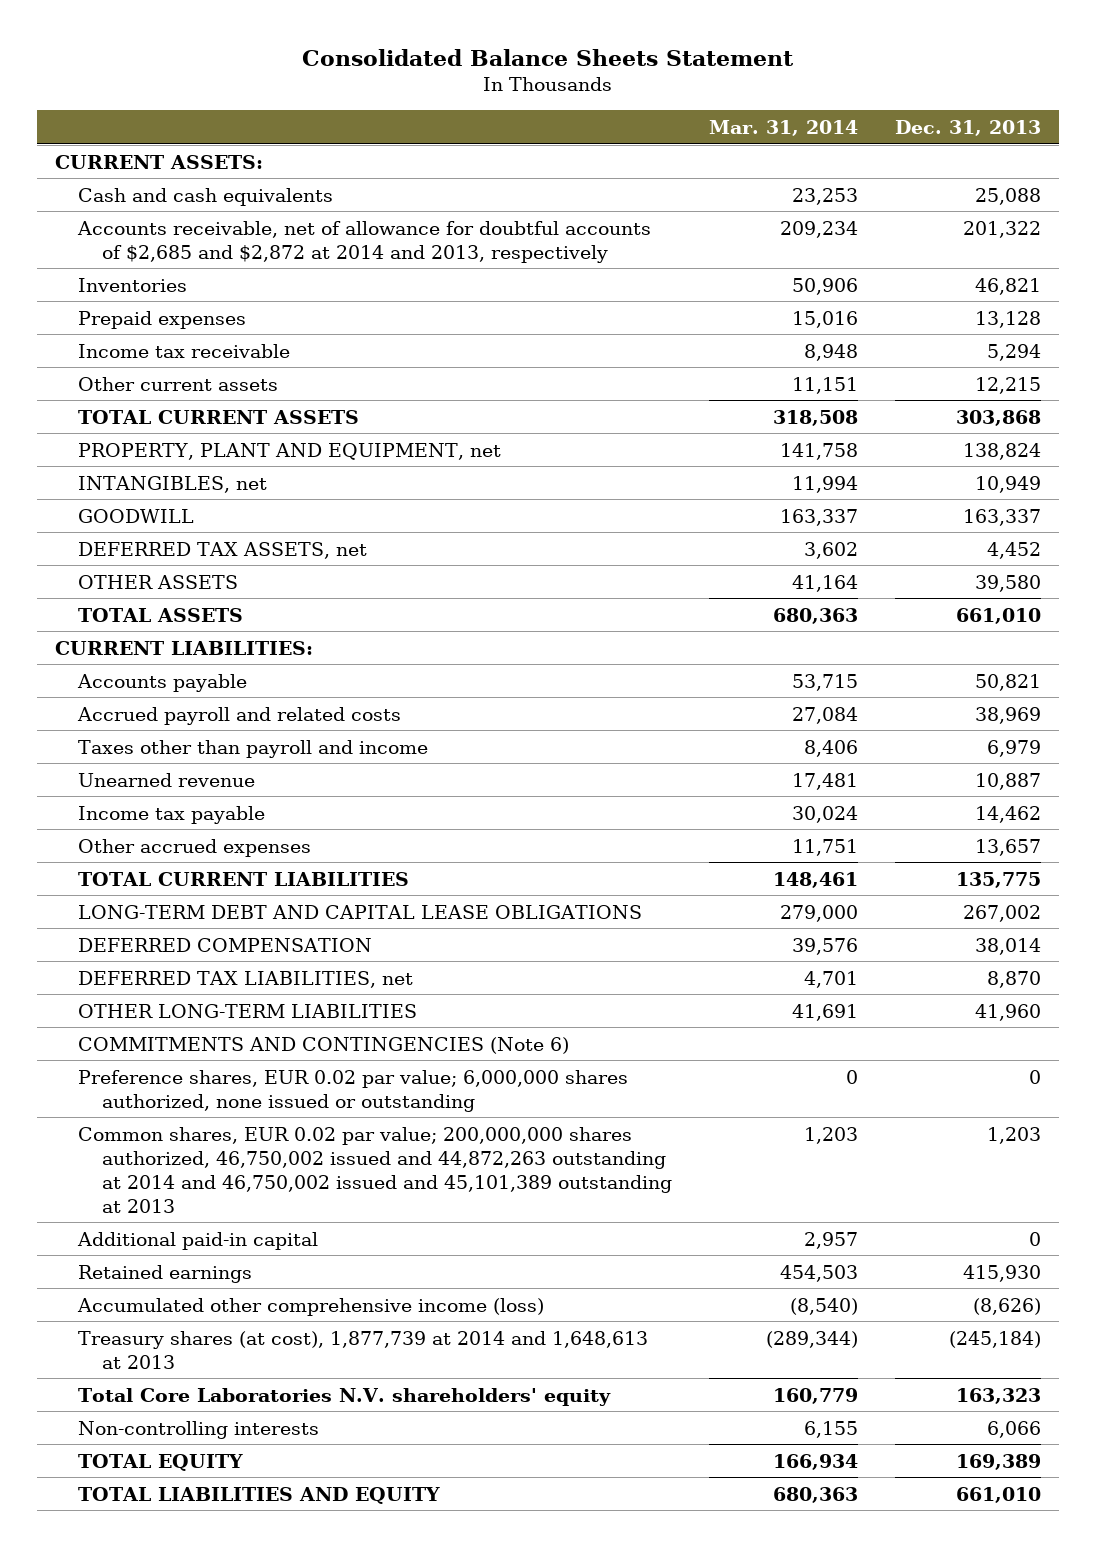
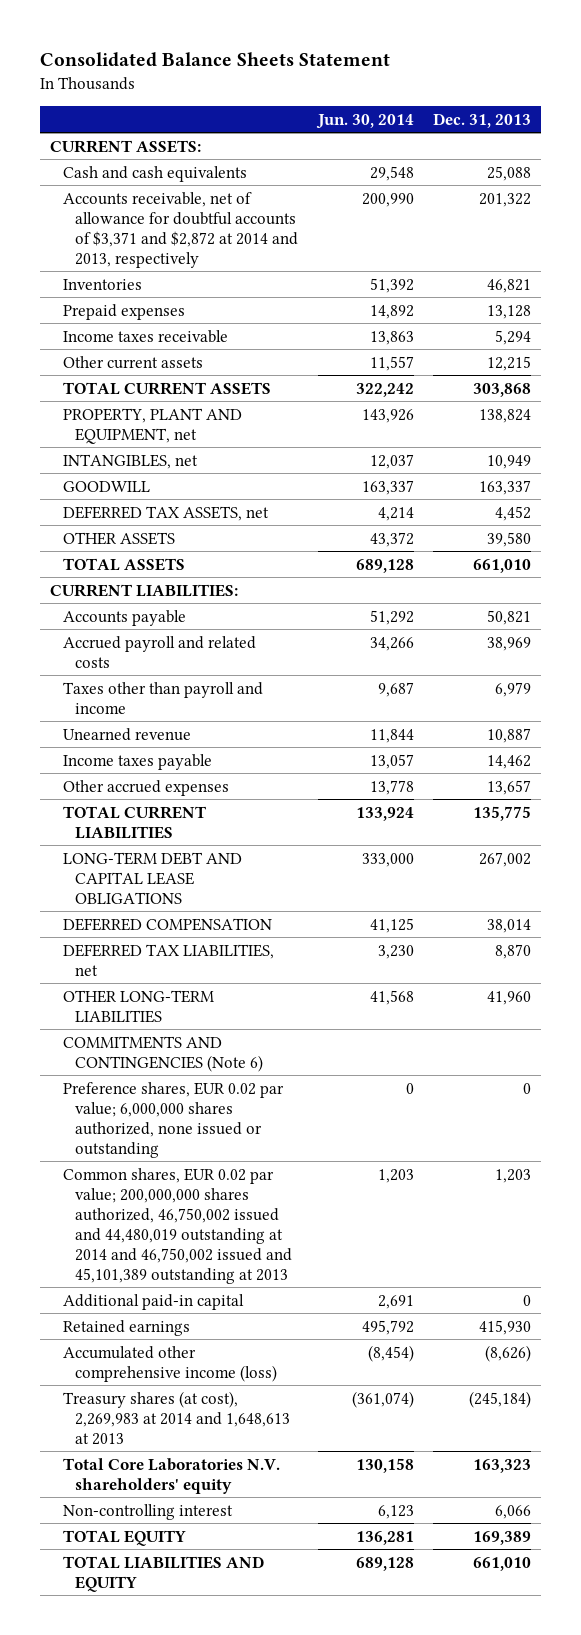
- | Mar. 31, 2014 | Dec. 31, 2013
+ | Jun. 30, 2014 | Dec. 31, 2013
- Accounts receivable, net of allowance for doubtful accounts of $2,685 and $2,872 at 2014 and 2013, respectively | 209,234 | 201,322
+ Accounts receivable, net of allowance for doubtful accounts of $3,371 and $2,872 at 2014 and 2013, respectively | 200,990 | 201,322
- Income tax receivable | 8,948 | 5,294
+ Income taxes receivable | 13,863 | 5,294
- Income tax payable | 30,024 | 14,462
+ Income taxes payable | 13,057 | 14,462
- Common shares, EUR 0.02 par value; 200,000,000 shares authorized, 46,750,002 issued and 44,872,263 outstanding at 2014 and 46,750,002 issued and 45,101,389 outstanding at 2013 | 1,203 | 1,203
+ Common shares, EUR 0.02 par value; 200,000,000 shares authorized, 46,750,002 issued and 44,480,019 outstanding at 2014 and 46,750,002 issued and 45,101,389 outstanding at 2013 | 1,203 | 1,203
- Treasury shares (at cost), 1,877,739 at 2014 and 1,648,613 at 2013 | (289,344) | (245,184)
+ Treasury shares (at cost), 2,269,983 at 2014 and 1,648,613 at 2013 | (361,074) | (245,184)
- Non-controlling interests | 6,155 | 6,066
+ Non-controlling interest | 6,123 | 6,066

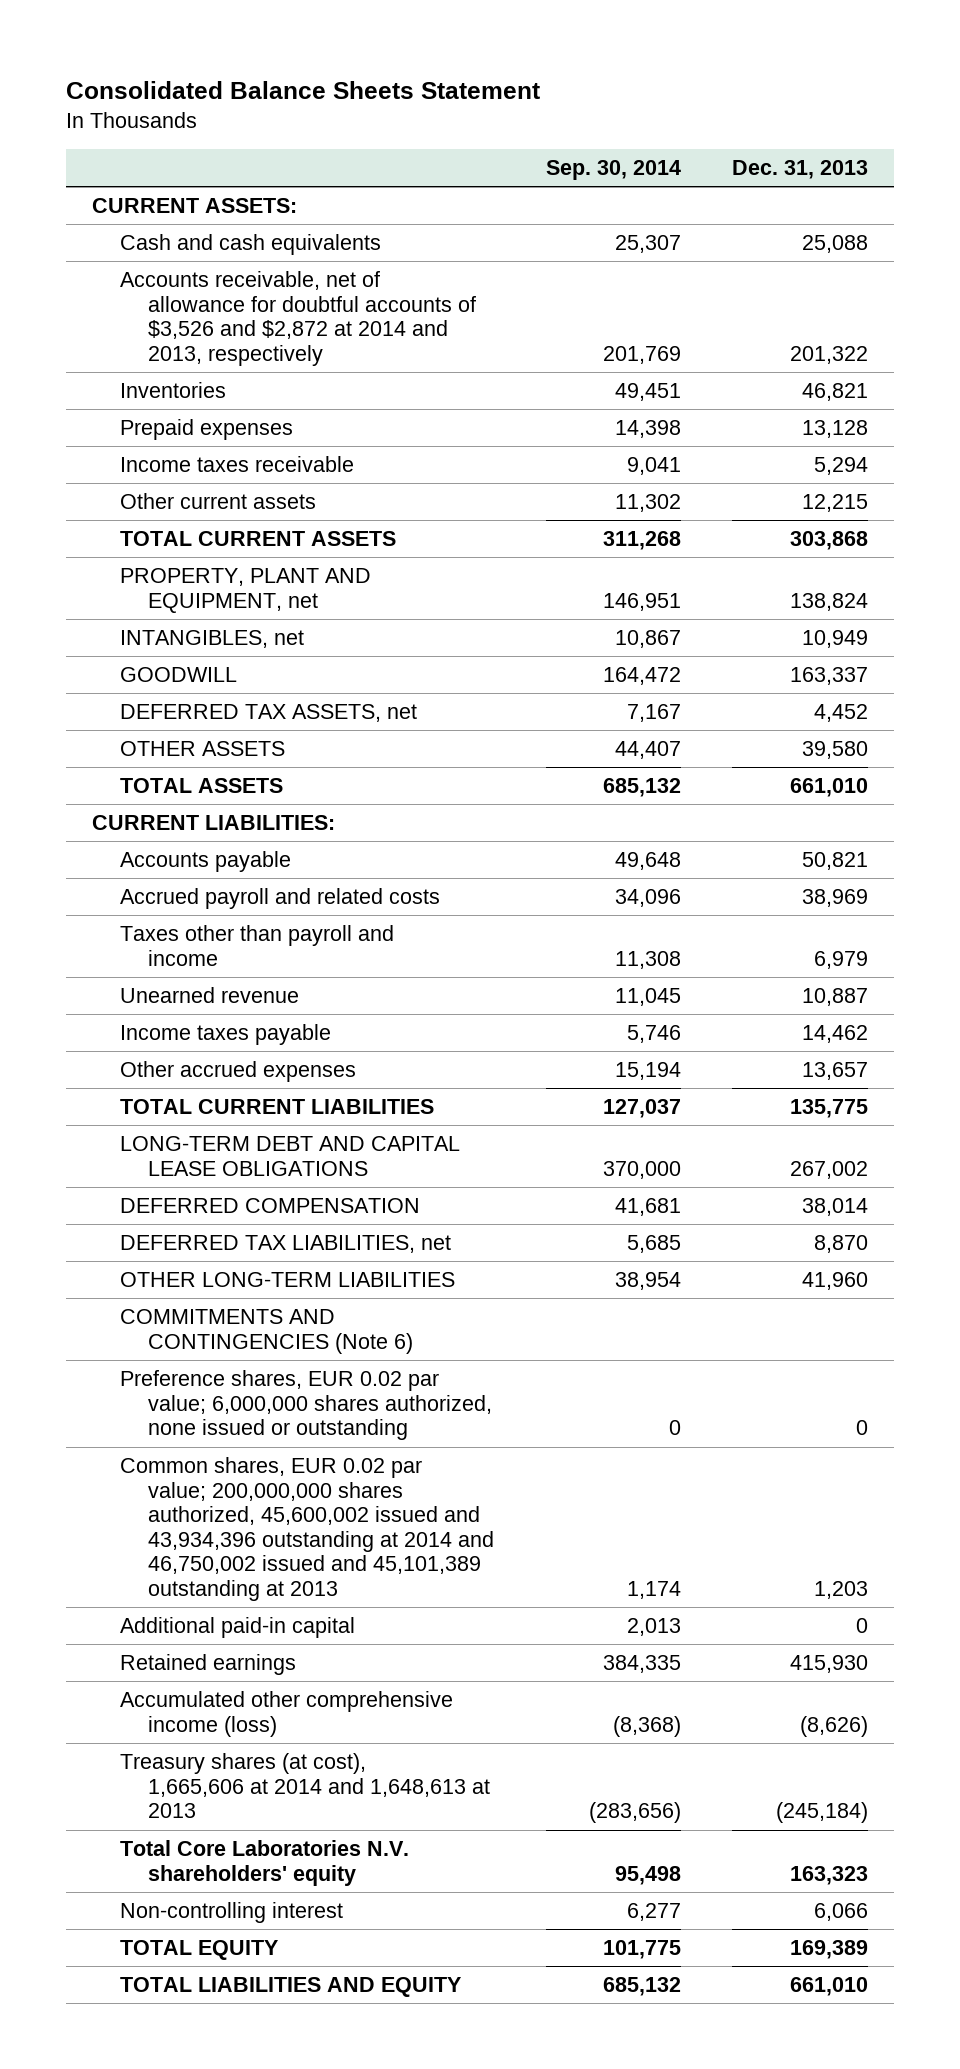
- | Jun. 30, 2014 | Dec. 31, 2013
+ | Sep. 30, 2014 | Dec. 31, 2013
- Accounts receivable, net of allowance for doubtful accounts of $3,371 and $2,872 at 2014 and 2013, respectively | 200,990 | 201,322
+ Accounts receivable, net of allowance for doubtful accounts of $3,526 and $2,872 at 2014 and 2013, respectively | 201,769 | 201,322
- Common shares, EUR 0.02 par value; 200,000,000 shares authorized, 46,750,002 issued and 44,480,019 outstanding at 2014 and 46,750,002 issued and 45,101,389 outstanding at 2013 | 1,203 | 1,203
+ Common shares, EUR 0.02 par value; 200,000,000 shares authorized, 45,600,002 issued and 43,934,396 outstanding at 2014 and 46,750,002 issued and 45,101,389 outstanding at 2013 | 1,174 | 1,203
- Treasury shares (at cost), 2,269,983 at 2014 and 1,648,613 at 2013 | (361,074) | (245,184)
+ Treasury shares (at cost), 1,665,606 at 2014 and 1,648,613 at 2013 | (283,656) | (245,184)

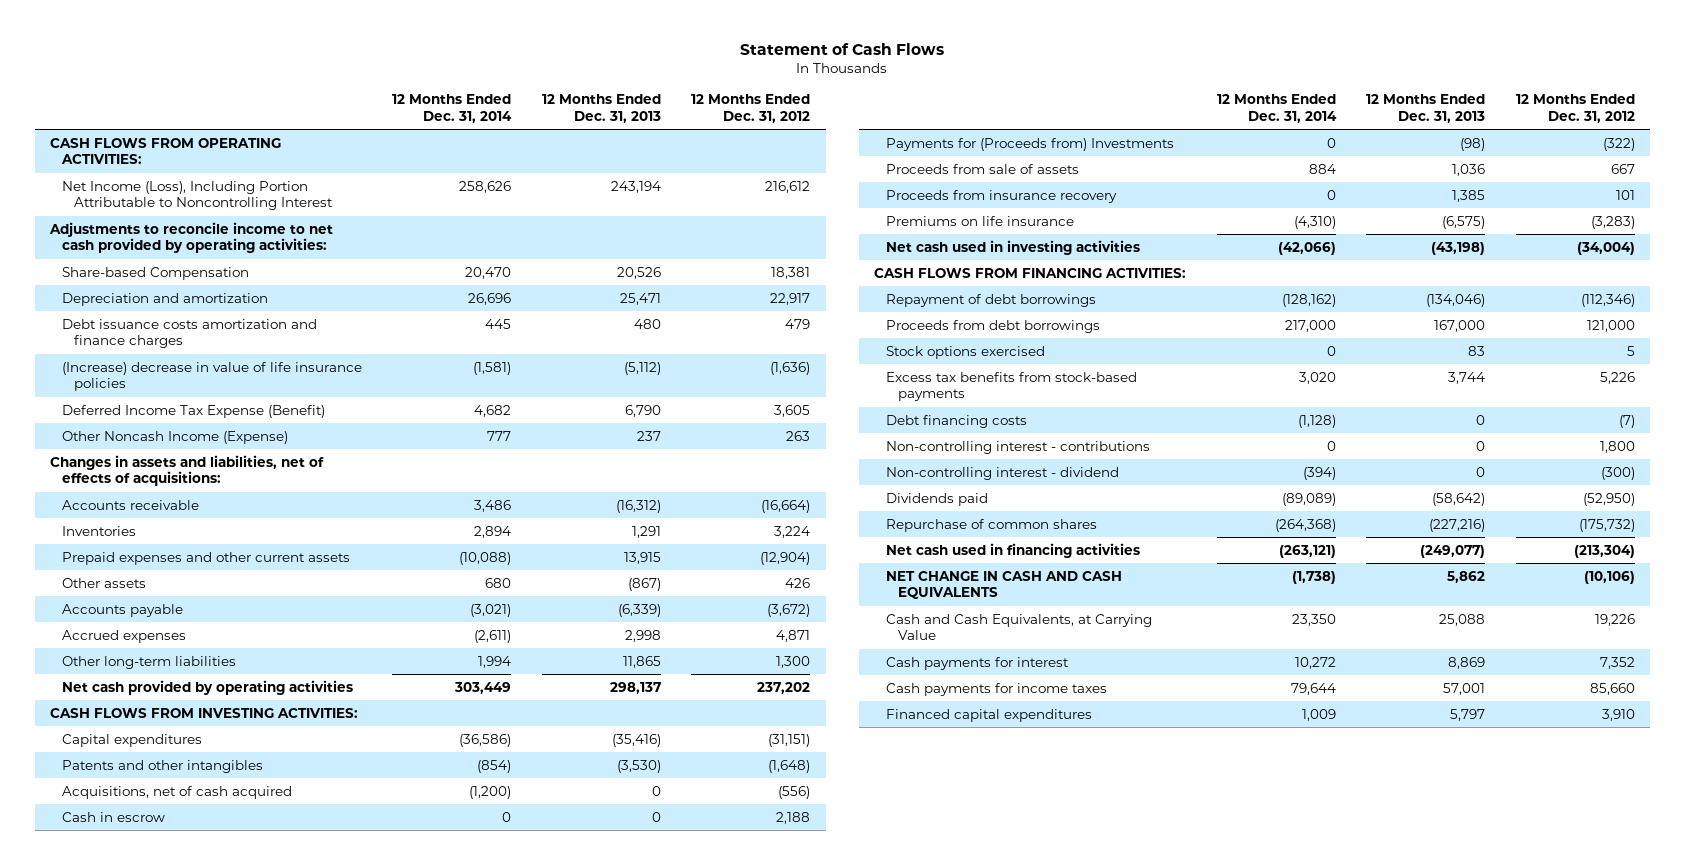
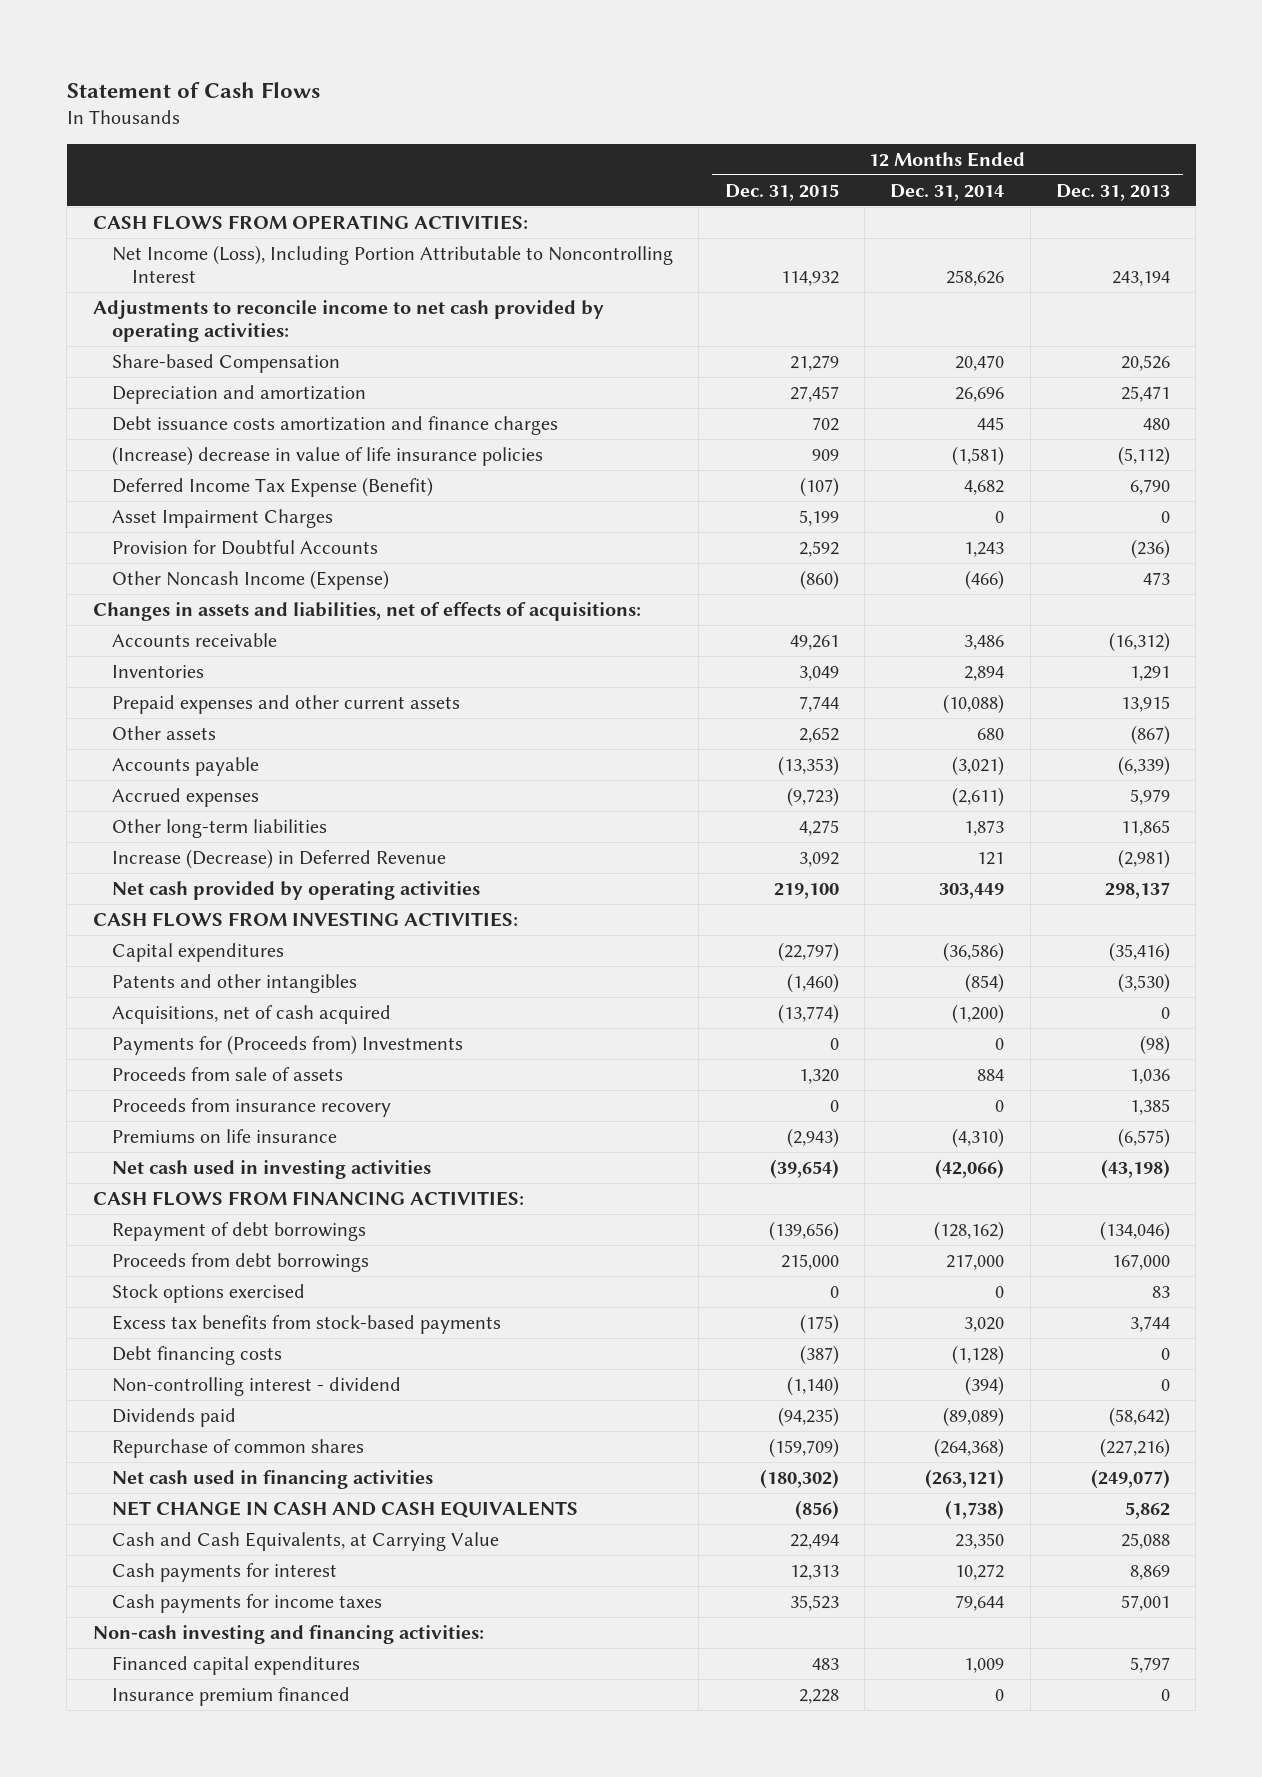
- | 12 Months Ended Dec. 31, 2014 | 12 Months Ended Dec. 31, 2013 | 12 Months Ended Dec. 31, 2012
+ | 12 Months Ended Dec. 31, 2015 | 12 Months Ended Dec. 31, 2014 | 12 Months Ended Dec. 31, 2013
- Other Noncash Income (Expense) | 777 | 237 | 263
+ Asset Impairment Charges | 5,199 | 0 | 0
+ Provision for Doubtful Accounts | 2,592 | 1,243 | (236)
+ Other Noncash Income (Expense) | (860) | (466) | 473
- Accrued expenses | (2,611) | 2,998 | 4,871
- Other long-term liabilities | 1,994 | 11,865 | 1,300
+ Accrued expenses | (9,723) | (2,611) | 5,979
+ Other long-term liabilities | 4,275 | 1,873 | 11,865
+ Increase (Decrease) in Deferred Revenue | 3,092 | 121 | (2,981)
- Cash in escrow | 0 | 0 | 2,188
- Non-controlling interest - contributions | 0 | 0 | 1,800
+ Non-cash investing and financing activities:
+ Insurance premium financed | 2,228 | 0 | 0

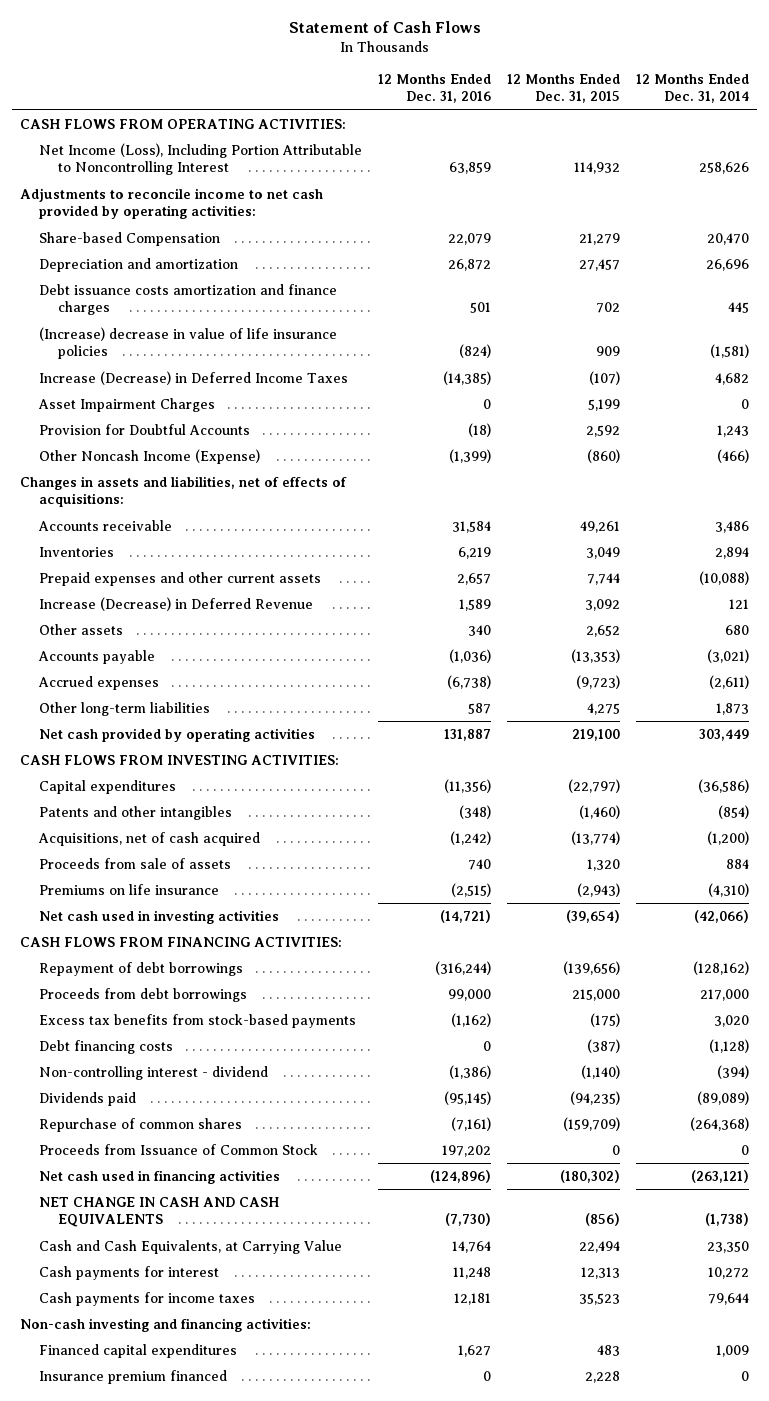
- | 12 Months Ended Dec. 31, 2015 | 12 Months Ended Dec. 31, 2014 | 12 Months Ended Dec. 31, 2013
+ | 12 Months Ended Dec. 31, 2016 | 12 Months Ended Dec. 31, 2015 | 12 Months Ended Dec. 31, 2014
- Deferred Income Tax Expense (Benefit) | (107) | 4,682 | 6,790
+ Increase (Decrease) in Deferred Income Taxes | (14,385) | (107) | 4,682
moved up: Increase (Decrease) in Deferred Revenue | 1,589 | 3,092 | 121
- Payments for (Proceeds from) Investments | 0 | 0 | (98)
- Proceeds from insurance recovery | 0 | 0 | 1,385
- Stock options exercised | 0 | 0 | 83
+ Proceeds from Issuance of Common Stock | 197,202 | 0 | 0

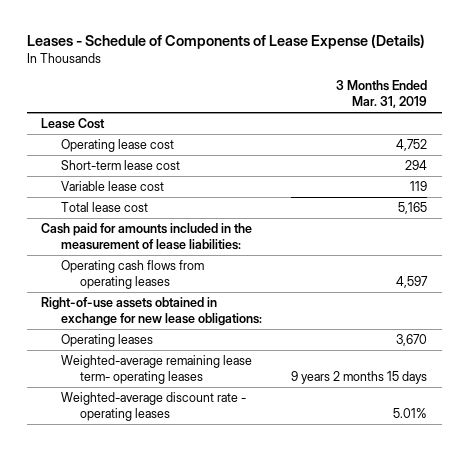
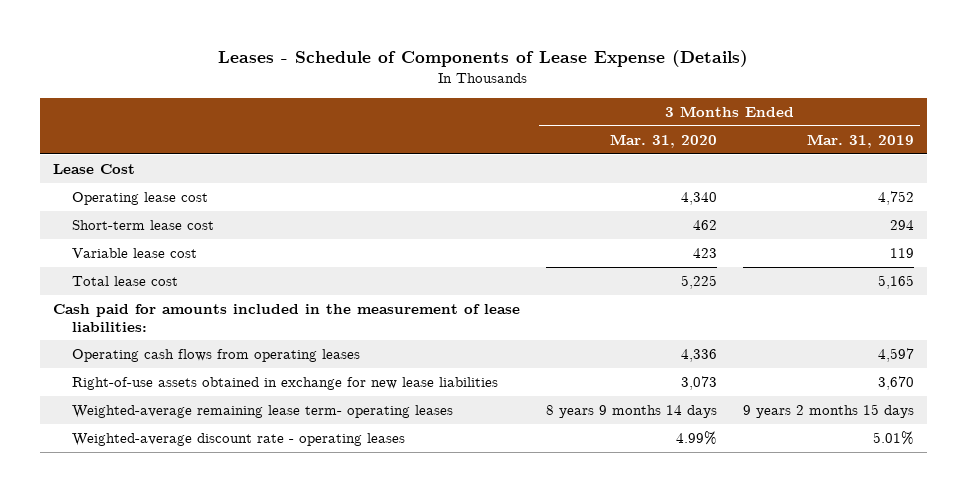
- | 3 Months Ended Mar. 31, 2019
+ | 3 Months Ended Mar. 31, 2020 | 3 Months Ended Mar. 31, 2019
- Right-of-use assets obtained in exchange for new lease obligations:
- Operating leases | 3,670
+ Right-of-use assets obtained in exchange for new lease liabilities | 3,073 | 3,670

